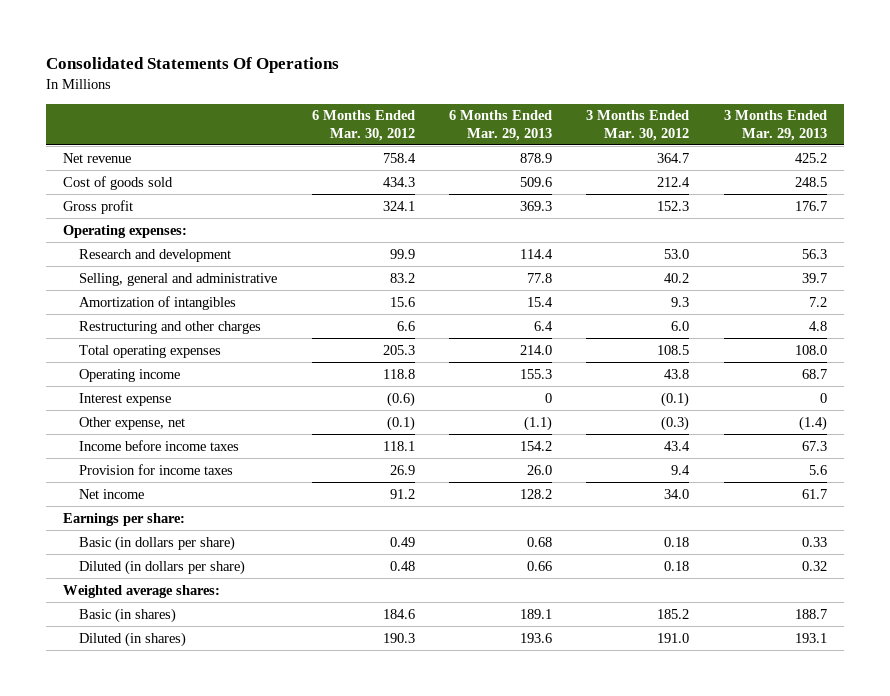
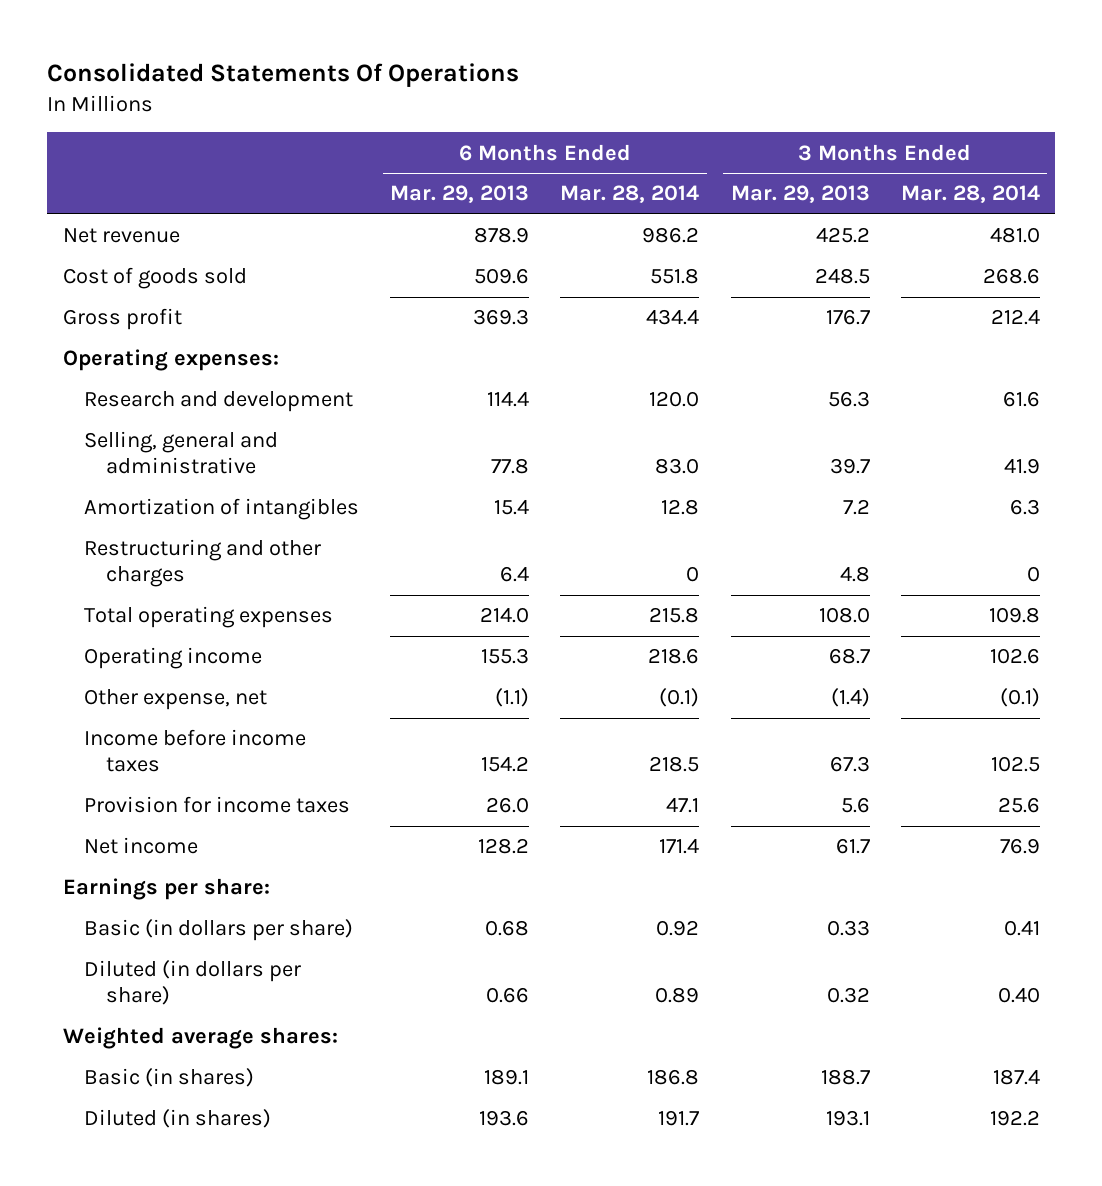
- | 6 Months Ended Mar. 30, 2012 | 6 Months Ended Mar. 29, 2013 | 3 Months Ended Mar. 30, 2012 | 3 Months Ended Mar. 29, 2013
+ | 6 Months Ended Mar. 29, 2013 | 6 Months Ended Mar. 28, 2014 | 3 Months Ended Mar. 29, 2013 | 3 Months Ended Mar. 28, 2014
- Interest expense | (0.6) | 0 | (0.1) | 0

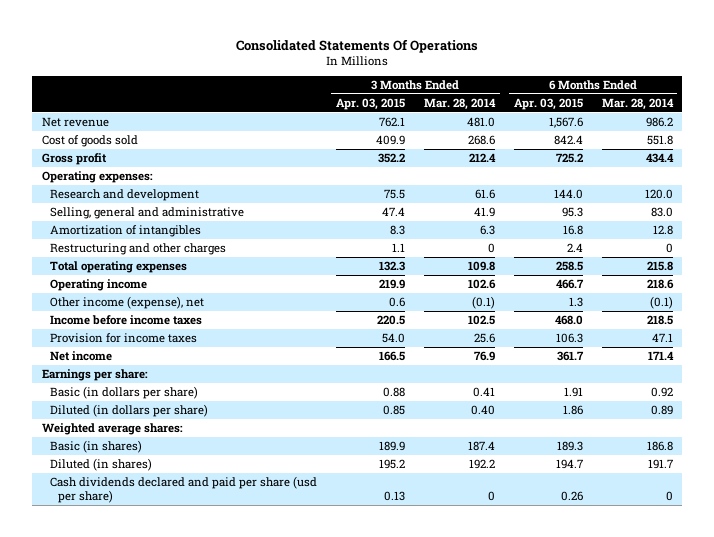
- | 6 Months Ended Mar. 29, 2013 | 6 Months Ended Mar. 28, 2014 | 3 Months Ended Mar. 29, 2013 | 3 Months Ended Mar. 28, 2014
+ | 3 Months Ended Apr. 03, 2015 | 3 Months Ended Mar. 28, 2014 | 6 Months Ended Apr. 03, 2015 | 6 Months Ended Mar. 28, 2014
- Other expense, net | (1.1) | (0.1) | (1.4) | (0.1)
+ Other income (expense), net | 0.6 | (0.1) | 1.3 | (0.1)
+ Cash dividends declared and paid per share (usd per share) | 0.13 | 0 | 0.26 | 0

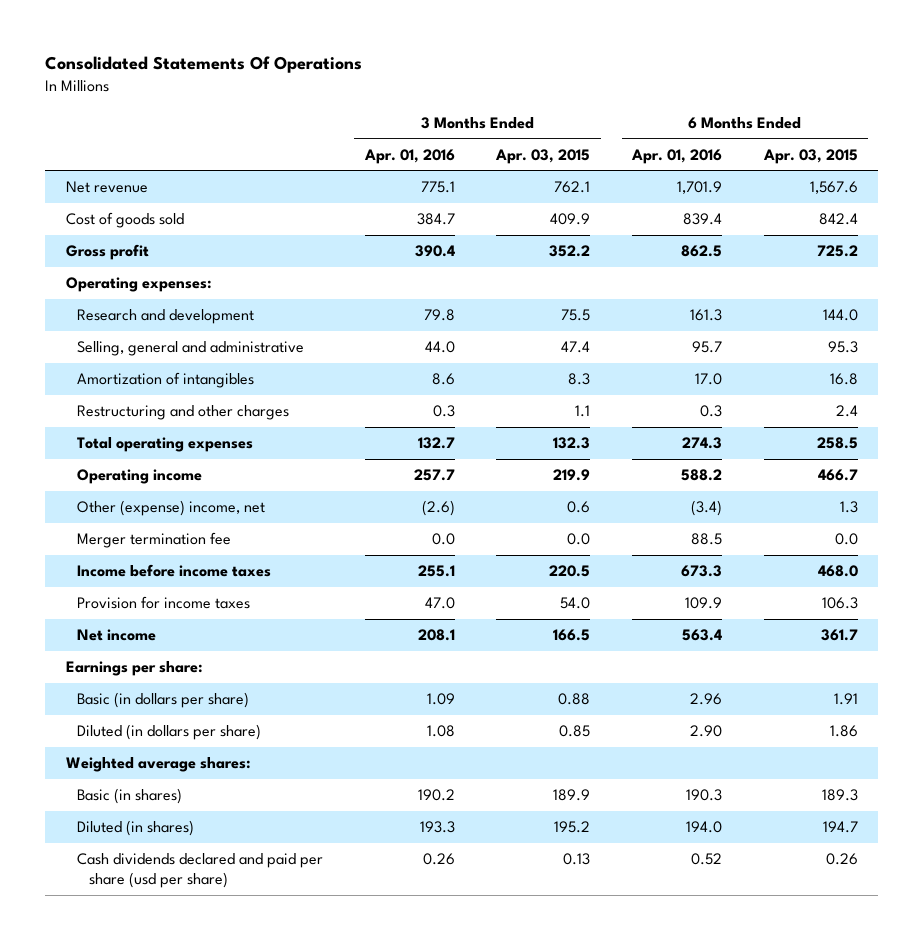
- | 3 Months Ended Apr. 03, 2015 | 3 Months Ended Mar. 28, 2014 | 6 Months Ended Apr. 03, 2015 | 6 Months Ended Mar. 28, 2014
+ | 3 Months Ended Apr. 01, 2016 | 3 Months Ended Apr. 03, 2015 | 6 Months Ended Apr. 01, 2016 | 6 Months Ended Apr. 03, 2015
- Other income (expense), net | 0.6 | (0.1) | 1.3 | (0.1)
+ Other (expense) income, net | (2.6) | 0.6 | (3.4) | 1.3
+ Merger termination fee | 0.0 | 0.0 | 88.5 | 0.0

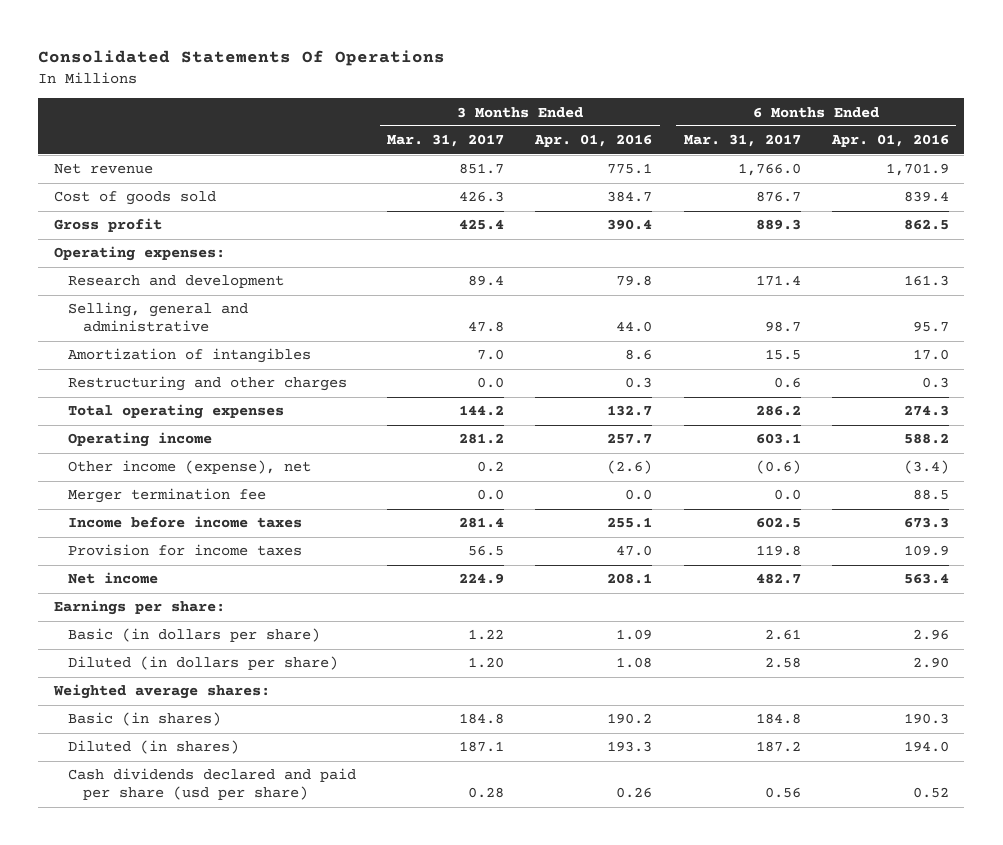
- | 3 Months Ended Apr. 01, 2016 | 3 Months Ended Apr. 03, 2015 | 6 Months Ended Apr. 01, 2016 | 6 Months Ended Apr. 03, 2015
+ | 3 Months Ended Mar. 31, 2017 | 3 Months Ended Apr. 01, 2016 | 6 Months Ended Mar. 31, 2017 | 6 Months Ended Apr. 01, 2016
- Other (expense) income, net | (2.6) | 0.6 | (3.4) | 1.3
+ Other income (expense), net | 0.2 | (2.6) | (0.6) | (3.4)

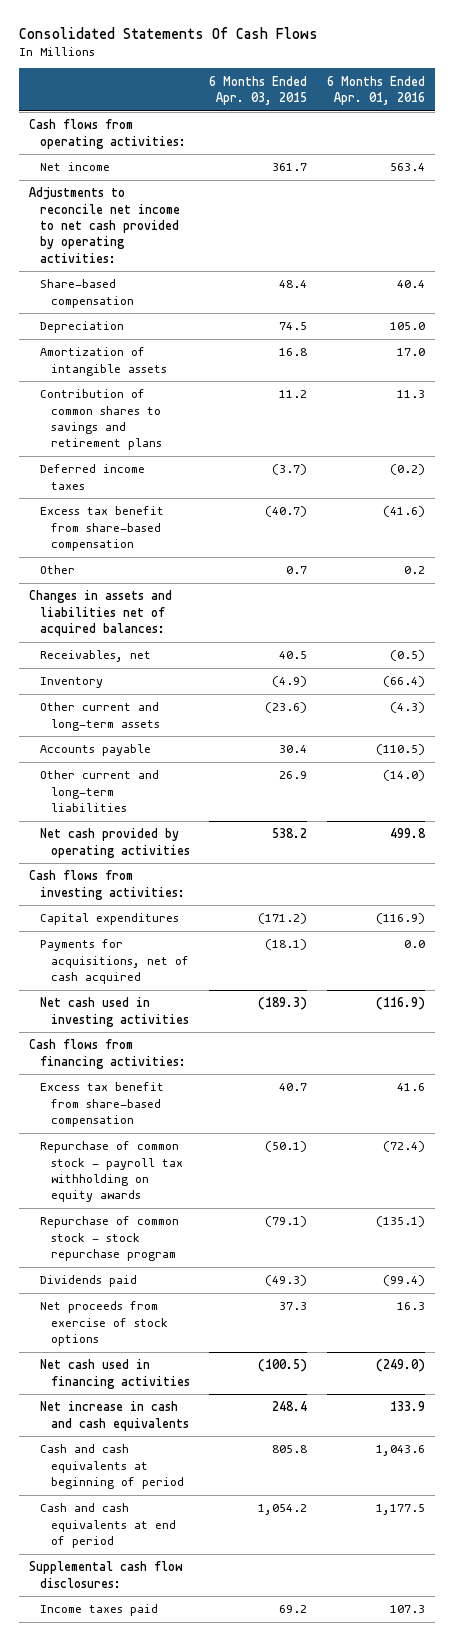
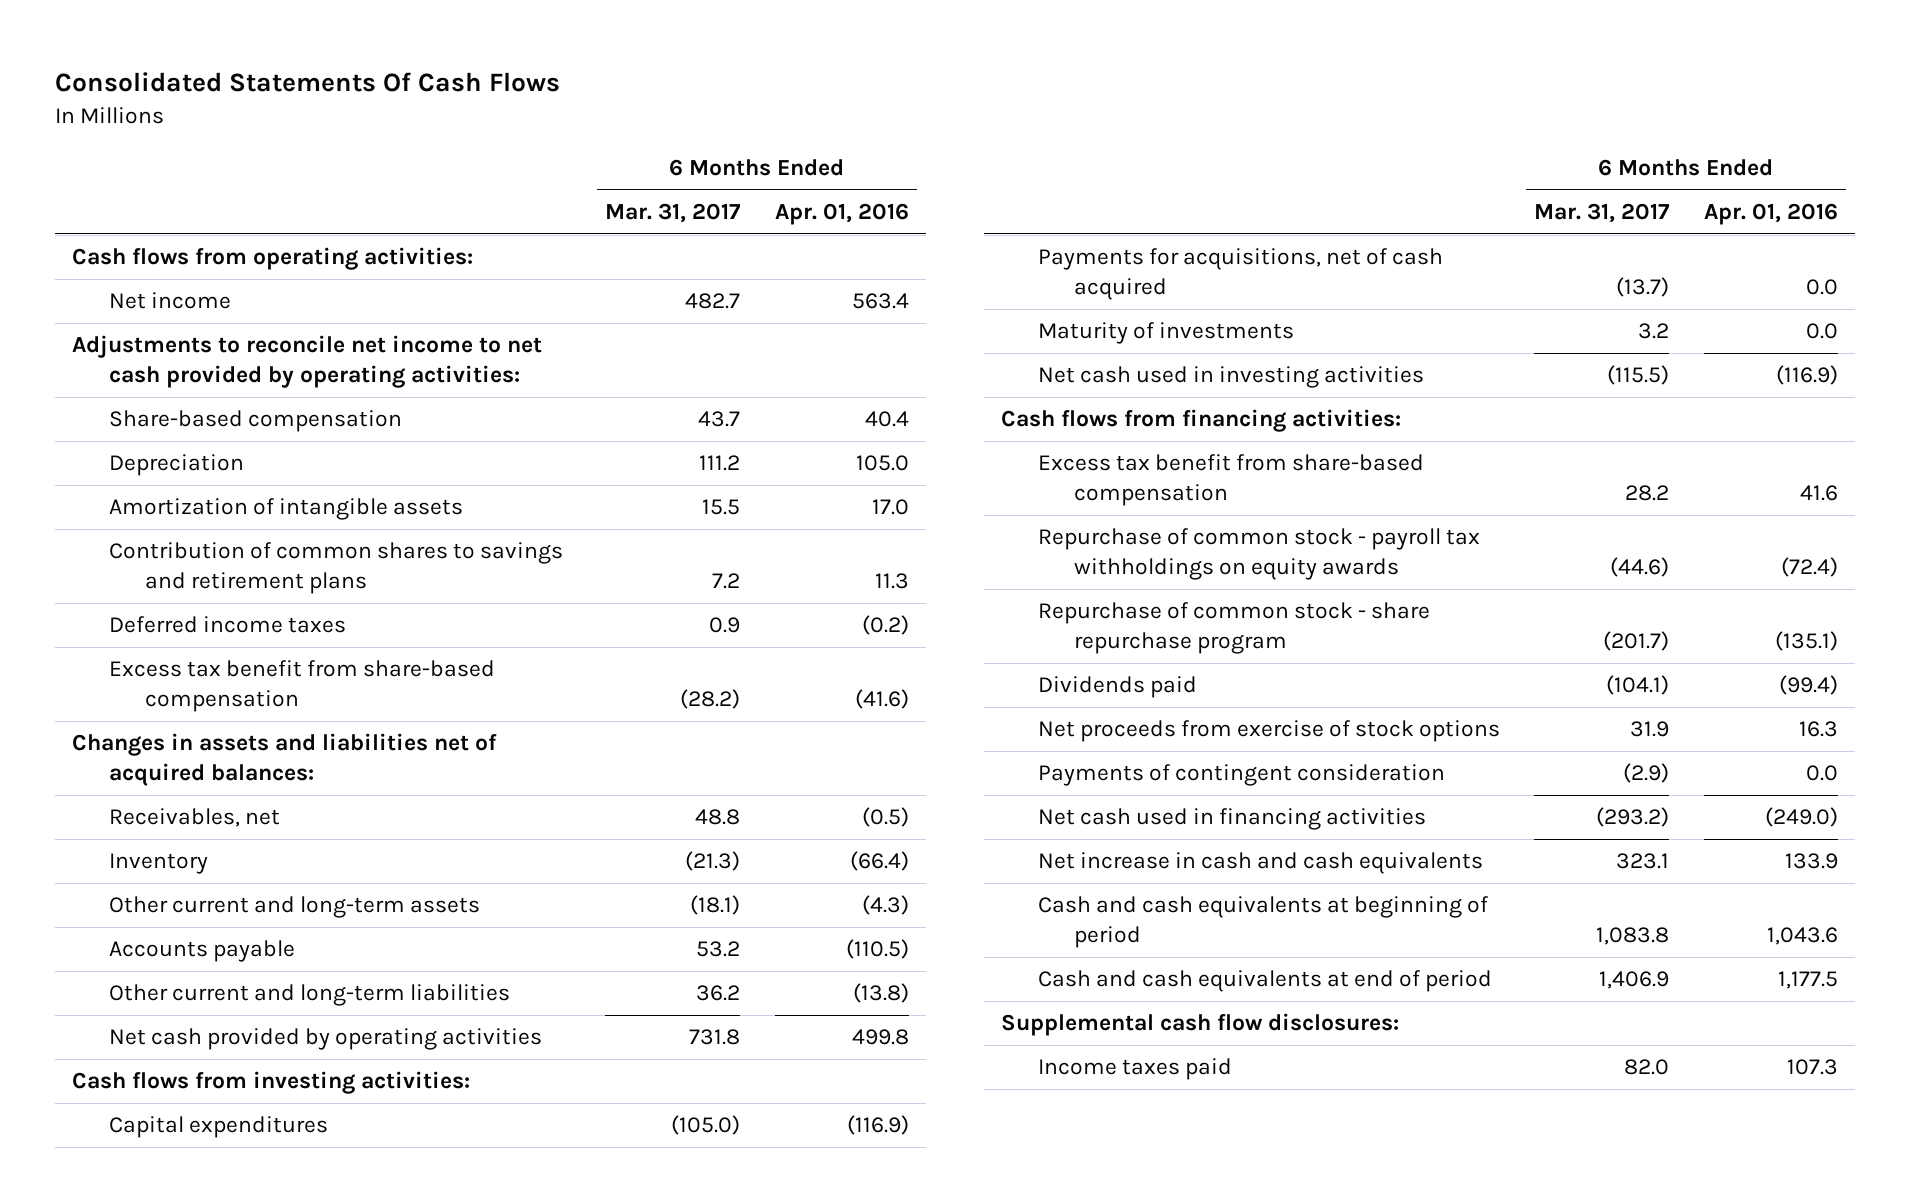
- | 6 Months Ended Apr. 03, 2015 | 6 Months Ended Apr. 01, 2016
+ | 6 Months Ended Mar. 31, 2017 | 6 Months Ended Apr. 01, 2016
- Other | 0.7 | 0.2
- Other current and long-term liabilities | 26.9 | (14.0)
+ Other current and long-term liabilities | 36.2 | (13.8)
+ Maturity of investments | 3.2 | 0.0
- Repurchase of common stock - payroll tax withholding on equity awards | (50.1) | (72.4)
- Repurchase of common stock - stock repurchase program | (79.1) | (135.1)
+ Repurchase of common stock - payroll tax withholdings on equity awards | (44.6) | (72.4)
+ Repurchase of common stock - share repurchase program | (201.7) | (135.1)
+ Payments of contingent consideration | (2.9) | 0.0

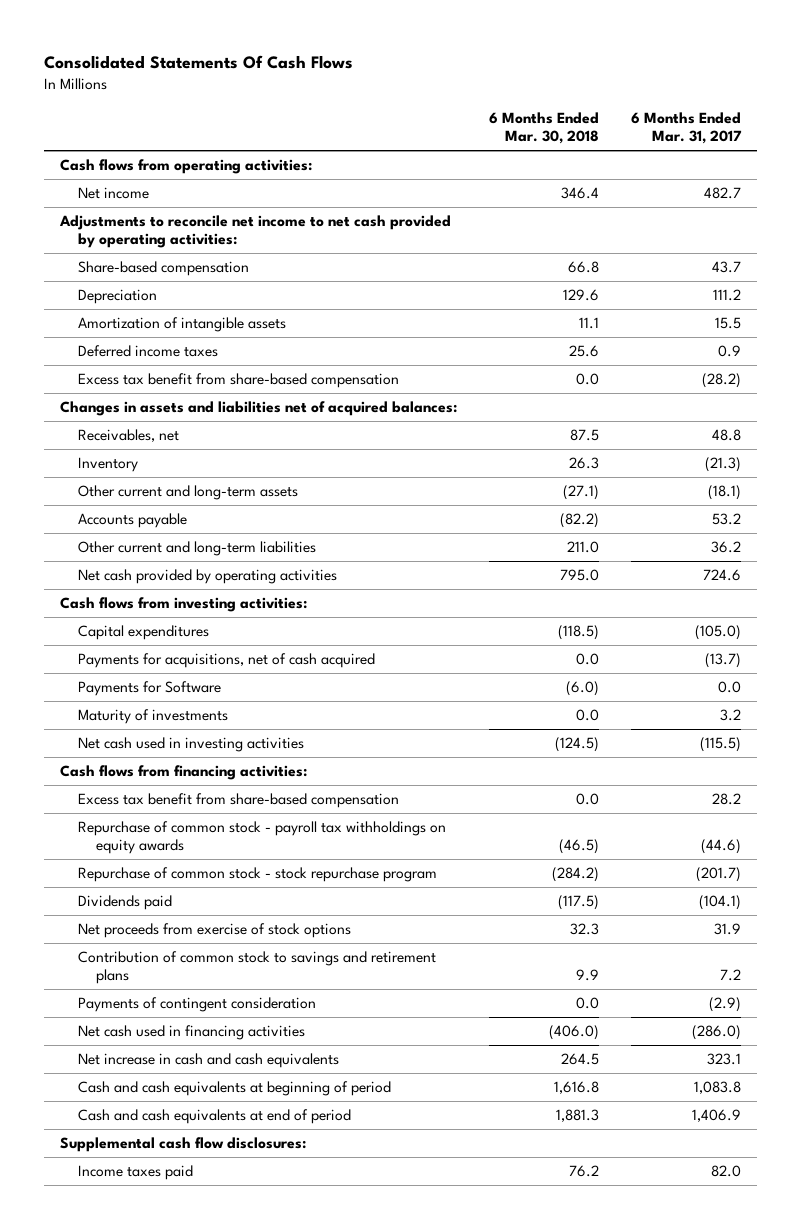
- | 6 Months Ended Mar. 31, 2017 | 6 Months Ended Apr. 01, 2016
+ | 6 Months Ended Mar. 30, 2018 | 6 Months Ended Mar. 31, 2017
- Contribution of common shares to savings and retirement plans | 7.2 | 11.3
- Net cash provided by operating activities | 731.8 | 499.8
+ Net cash provided by operating activities | 795.0 | 724.6
+ Payments for Software | (6.0) | 0.0
- Repurchase of common stock - share repurchase program | (201.7) | (135.1)
+ Repurchase of common stock - stock repurchase program | (284.2) | (201.7)
+ Contribution of common stock to savings and retirement plans | 9.9 | 7.2
- Net cash used in financing activities | (293.2) | (249.0)
+ Net cash used in financing activities | (406.0) | (286.0)

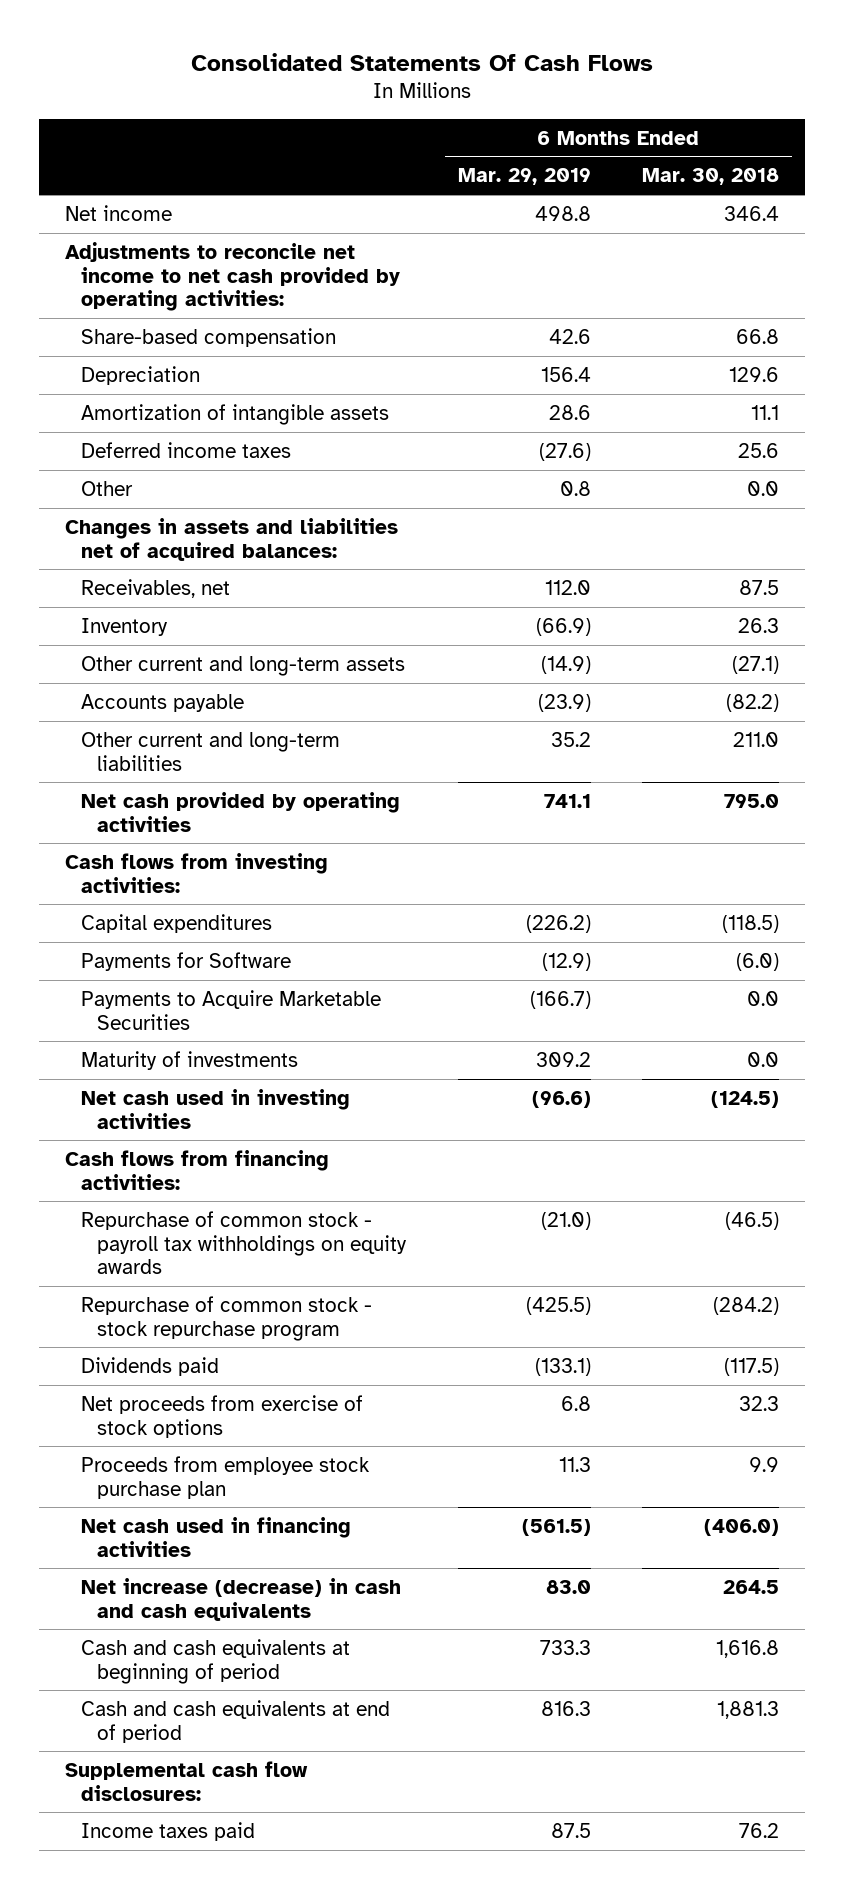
- | 6 Months Ended Mar. 30, 2018 | 6 Months Ended Mar. 31, 2017
+ | 6 Months Ended Mar. 29, 2019 | 6 Months Ended Mar. 30, 2018
- Cash flows from operating activities:
- Excess tax benefit from share-based compensation | 0.0 | (28.2)
+ Other | 0.8 | 0.0
- Payments for acquisitions, net of cash acquired | 0.0 | (13.7)
+ Payments to Acquire Marketable Securities | (166.7) | 0.0
- Excess tax benefit from share-based compensation | 0.0 | 28.2
- Contribution of common stock to savings and retirement plans | 9.9 | 7.2
- Payments of contingent consideration | 0.0 | (2.9)
+ Proceeds from employee stock purchase plan | 11.3 | 9.9
- Net increase in cash and cash equivalents | 264.5 | 323.1
+ Net increase (decrease) in cash and cash equivalents | 83.0 | 264.5

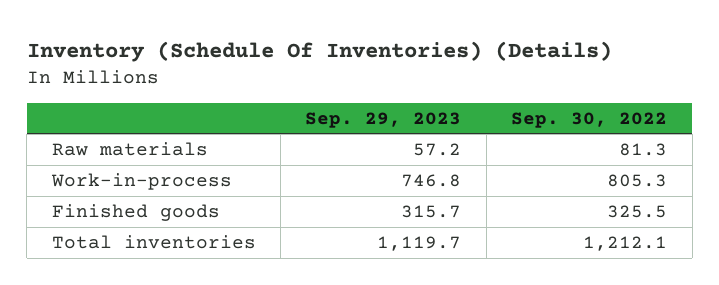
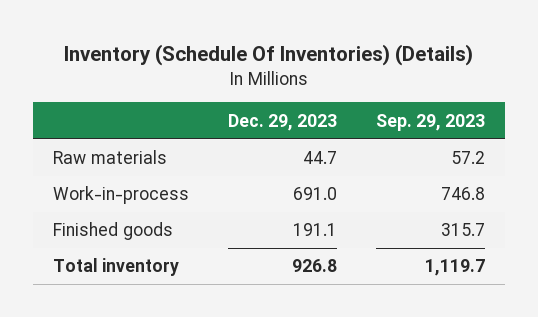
- | Sep. 29, 2023 | Sep. 30, 2022
+ | Dec. 29, 2023 | Sep. 29, 2023
- Total inventories | 1,119.7 | 1,212.1
+ Total inventory | 926.8 | 1,119.7

